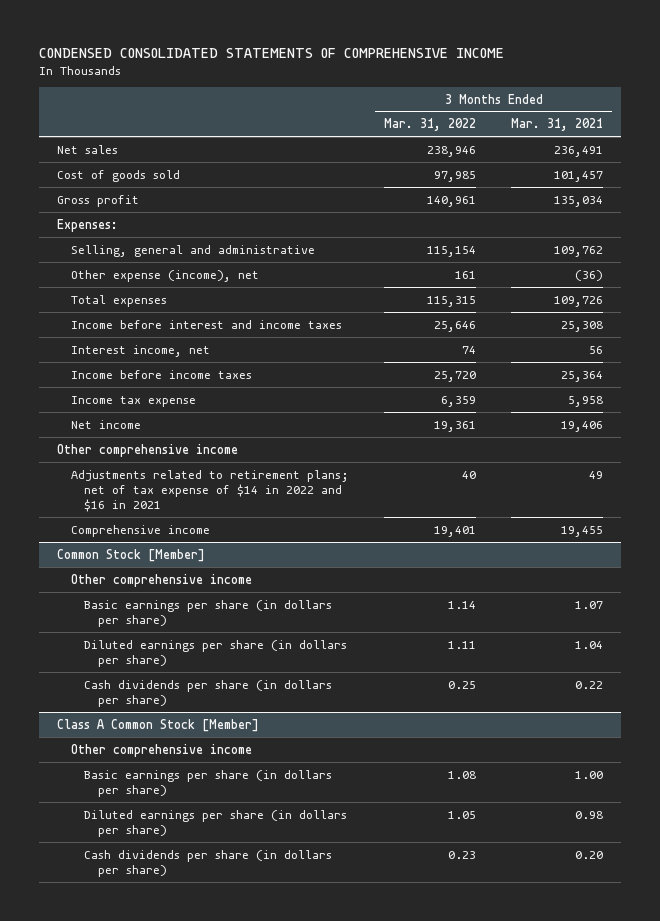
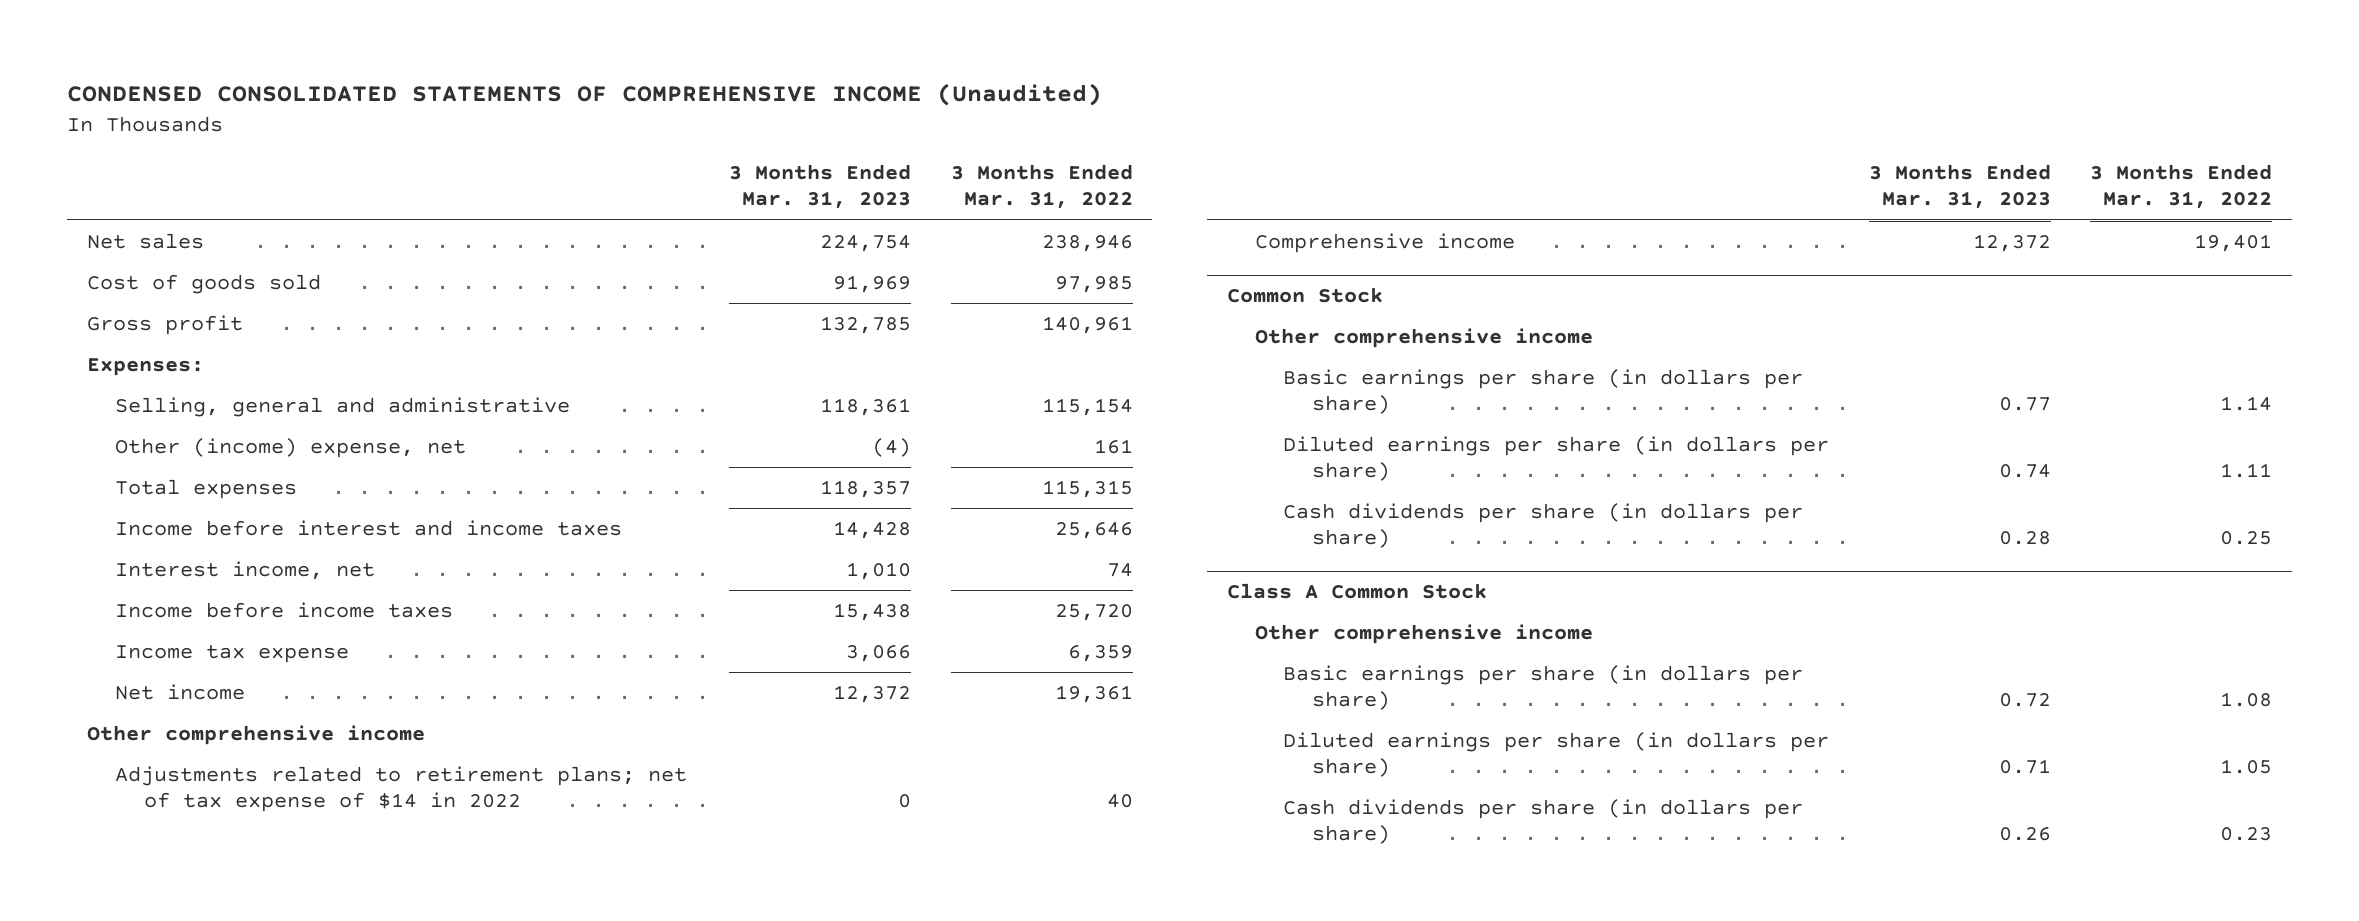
- CONDENSED CONSOLIDATED STATEMENTS OF COMPREHENSIVE INCOME
+ CONDENSED CONSOLIDATED STATEMENTS OF COMPREHENSIVE INCOME (Unaudited)
- | 3 Months Ended Mar. 31, 2022 | 3 Months Ended Mar. 31, 2021
+ | 3 Months Ended Mar. 31, 2023 | 3 Months Ended Mar. 31, 2022
- Other expense (income), net | 161 | (36)
+ Other (income) expense, net | (4) | 161
- Adjustments related to retirement plans; net of tax expense of $14 in 2022 and $16 in 2021 | 40 | 49
+ Adjustments related to retirement plans; net of tax expense of $14 in 2022 | 0 | 40
- Common Stock [Member]
+ Common Stock
- Class A Common Stock [Member]
+ Class A Common Stock

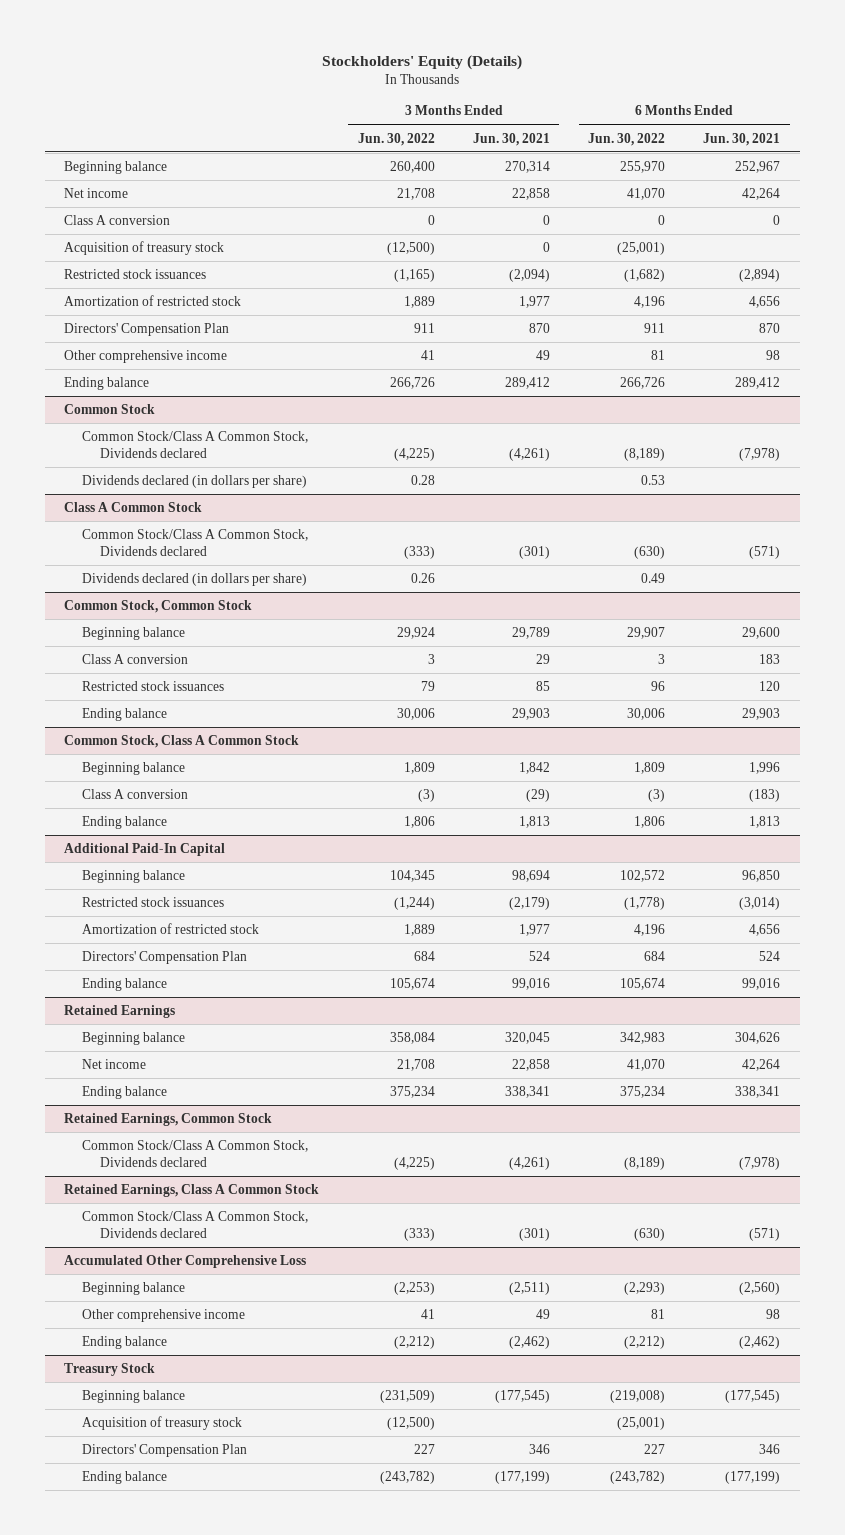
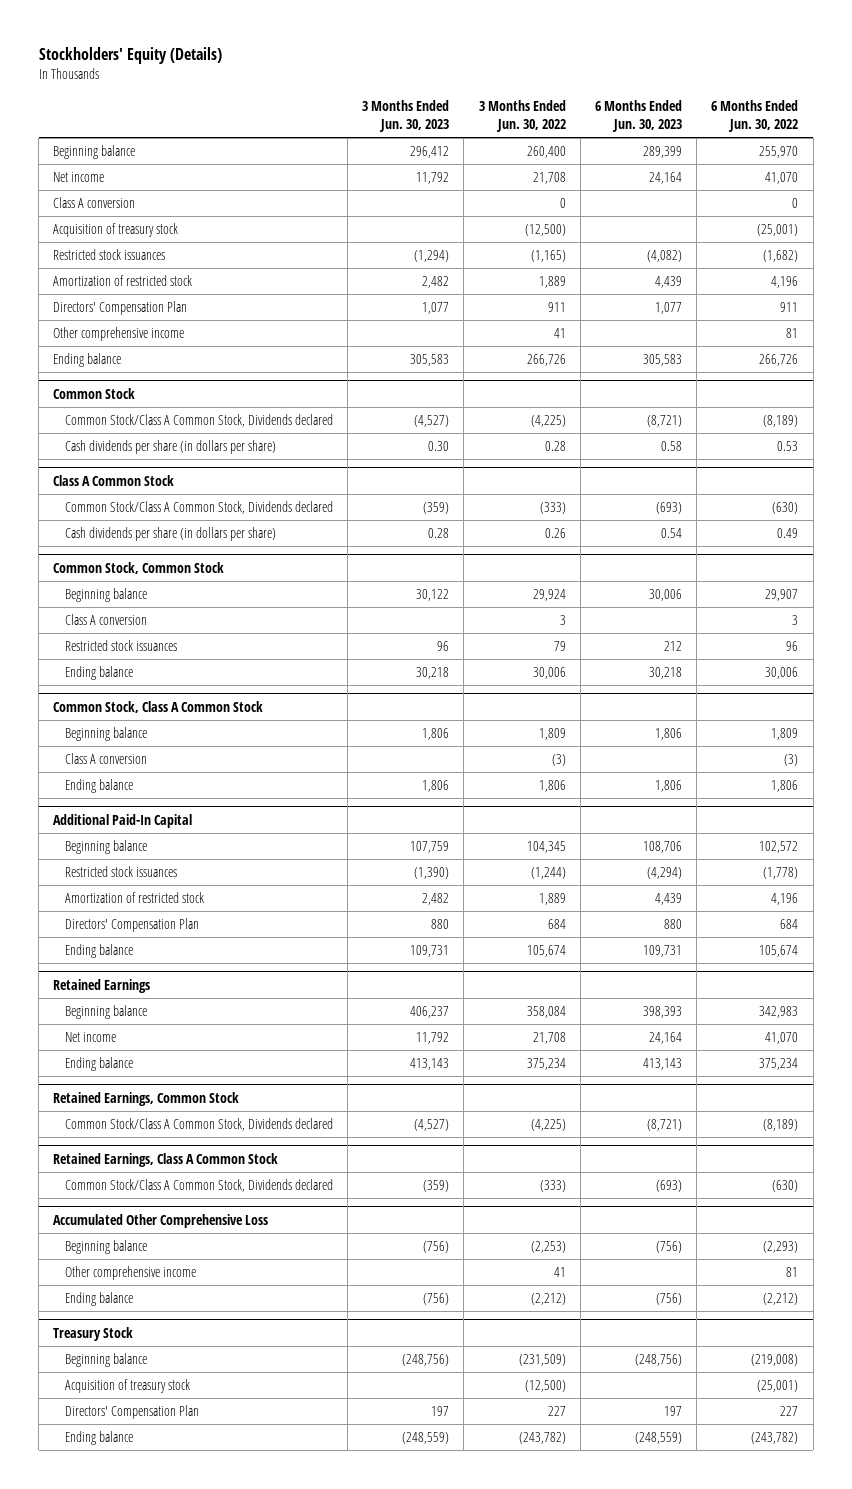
- | 3 Months Ended Jun. 30, 2022 | 3 Months Ended Jun. 30, 2021 | 6 Months Ended Jun. 30, 2022 | 6 Months Ended Jun. 30, 2021
+ | 3 Months Ended Jun. 30, 2023 | 3 Months Ended Jun. 30, 2022 | 6 Months Ended Jun. 30, 2023 | 6 Months Ended Jun. 30, 2022
@ Common Stock
- Dividends declared (in dollars per share) | 0.28 | | 0.53 |
+ Cash dividends per share (in dollars per share) | 0.30 | 0.28 | 0.58 | 0.53
@ Class A Common Stock
- Dividends declared (in dollars per share) | 0.26 | | 0.49 |
+ Cash dividends per share (in dollars per share) | 0.28 | 0.26 | 0.54 | 0.49

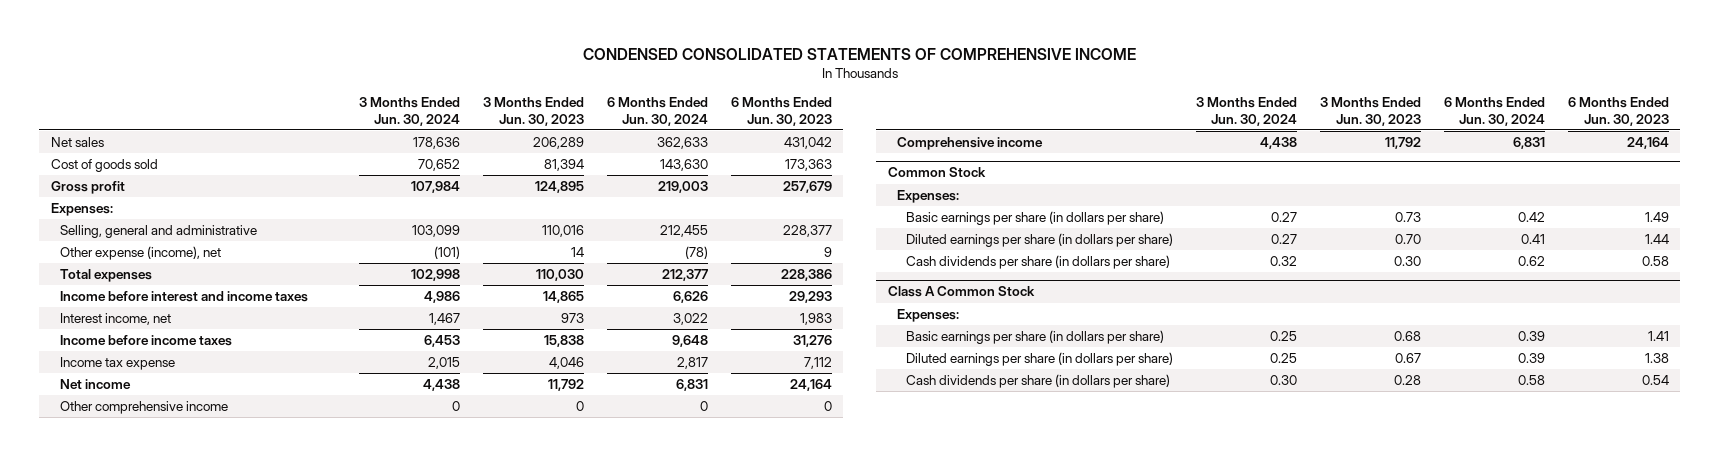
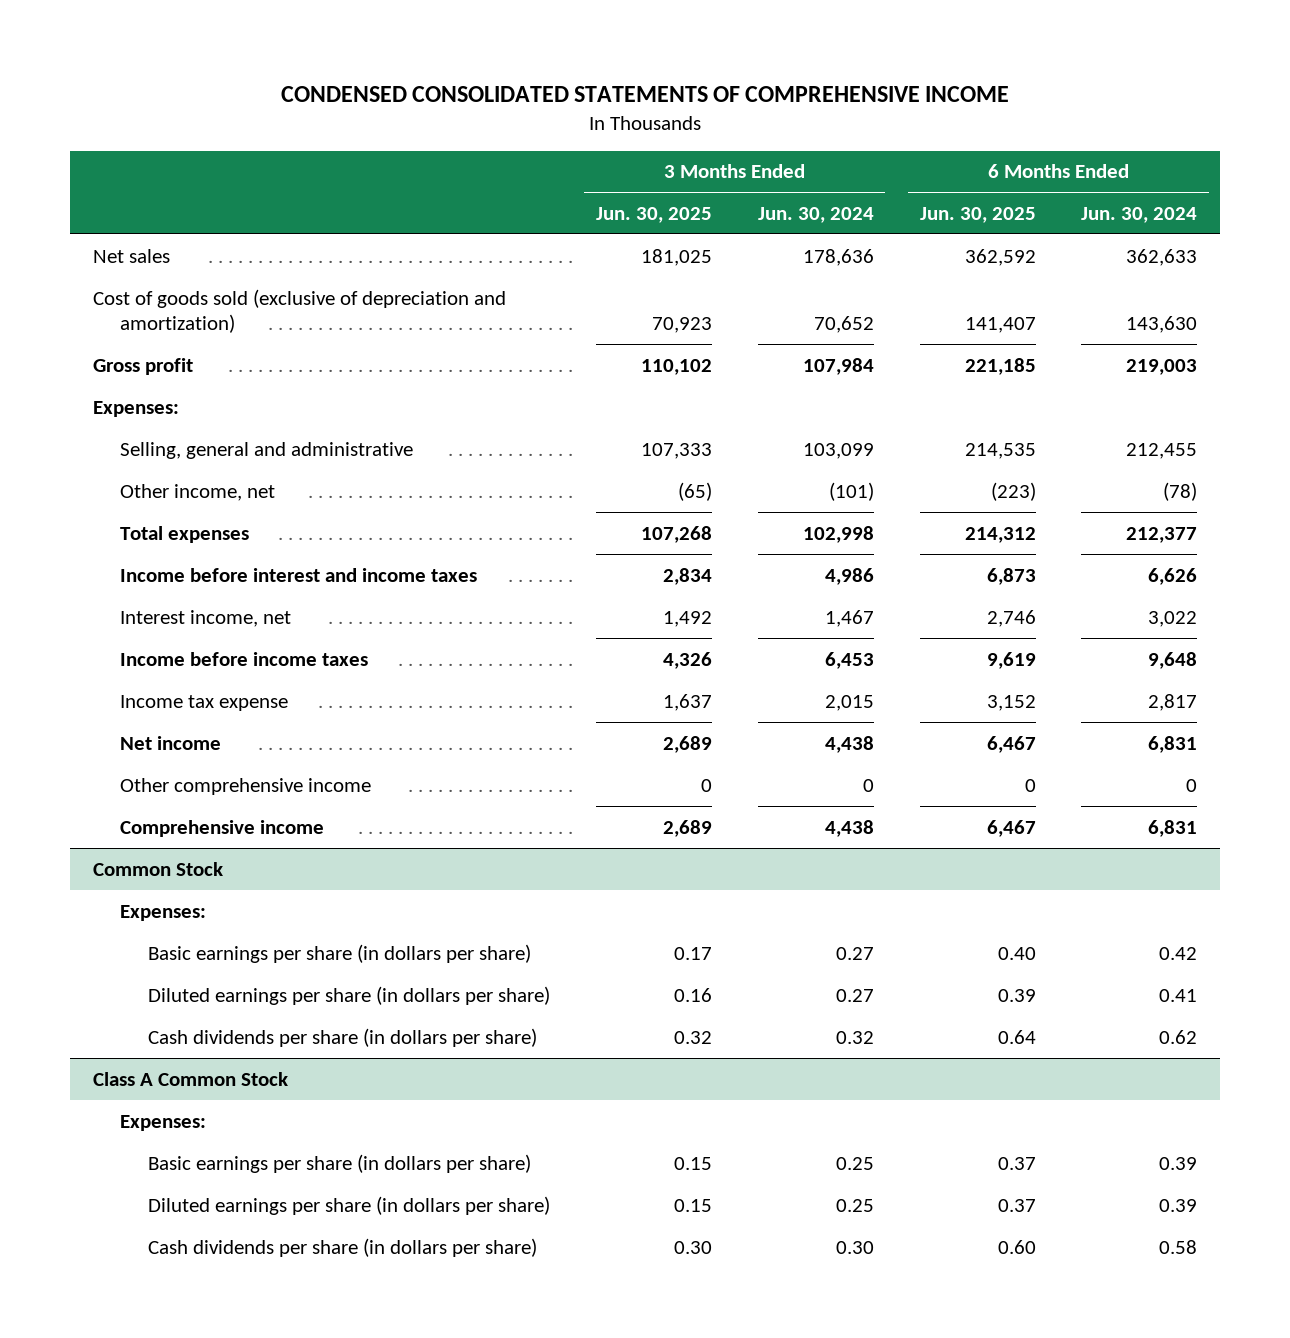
- | 3 Months Ended Jun. 30, 2024 | 3 Months Ended Jun. 30, 2023 | 6 Months Ended Jun. 30, 2024 | 6 Months Ended Jun. 30, 2023
+ | 3 Months Ended Jun. 30, 2025 | 3 Months Ended Jun. 30, 2024 | 6 Months Ended Jun. 30, 2025 | 6 Months Ended Jun. 30, 2024
- Cost of goods sold | 70,652 | 81,394 | 143,630 | 173,363
+ Cost of goods sold (exclusive of depreciation and amortization) | 70,923 | 70,652 | 141,407 | 143,630
- Other expense (income), net | (101) | 14 | (78) | 9
+ Other income, net | (65) | (101) | (223) | (78)

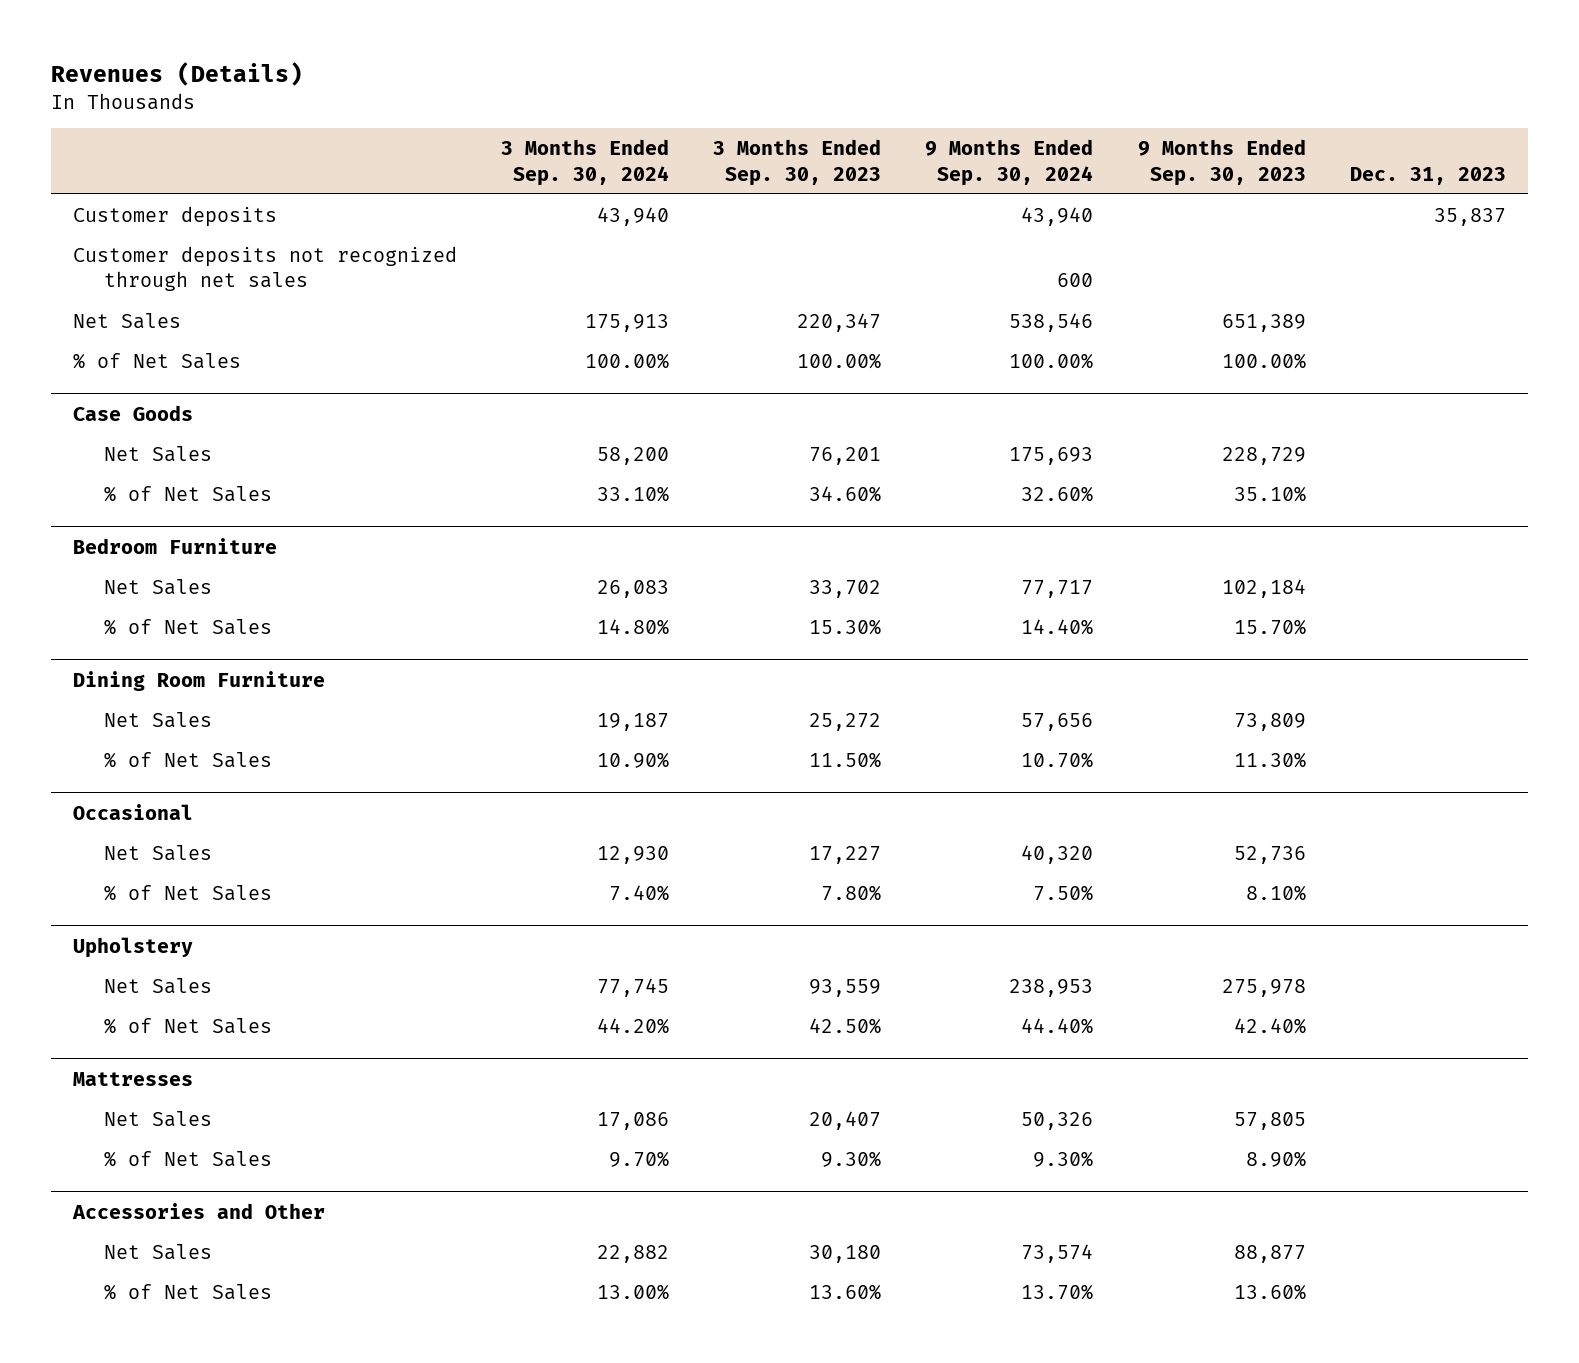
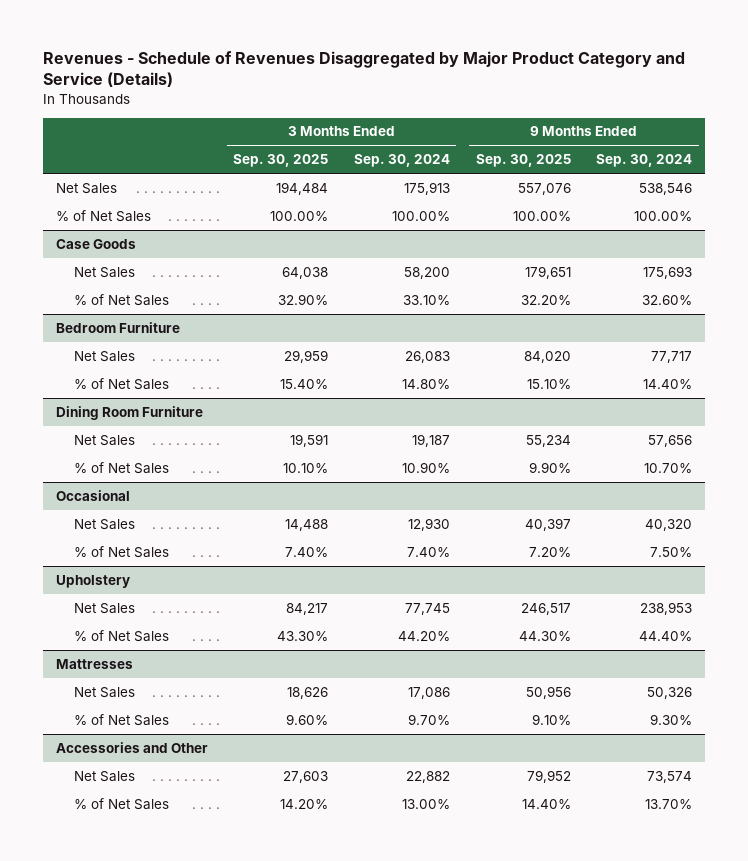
- Revenues (Details)
+ Revenues - Schedule of Revenues Disaggregated by Major Product Category and Service (Details)
- | 3 Months Ended Sep. 30, 2024 | 3 Months Ended Sep. 30, 2023 | 9 Months Ended Sep. 30, 2024 | 9 Months Ended Sep. 30, 2023 | Dec. 31, 2023
+ | 3 Months Ended Sep. 30, 2025 | 3 Months Ended Sep. 30, 2024 | 9 Months Ended Sep. 30, 2025 | 9 Months Ended Sep. 30, 2024
- Customer deposits | 43,940 | | 43,940 | | 35,837
- Customer deposits not recognized through net sales | | | 600 | |

